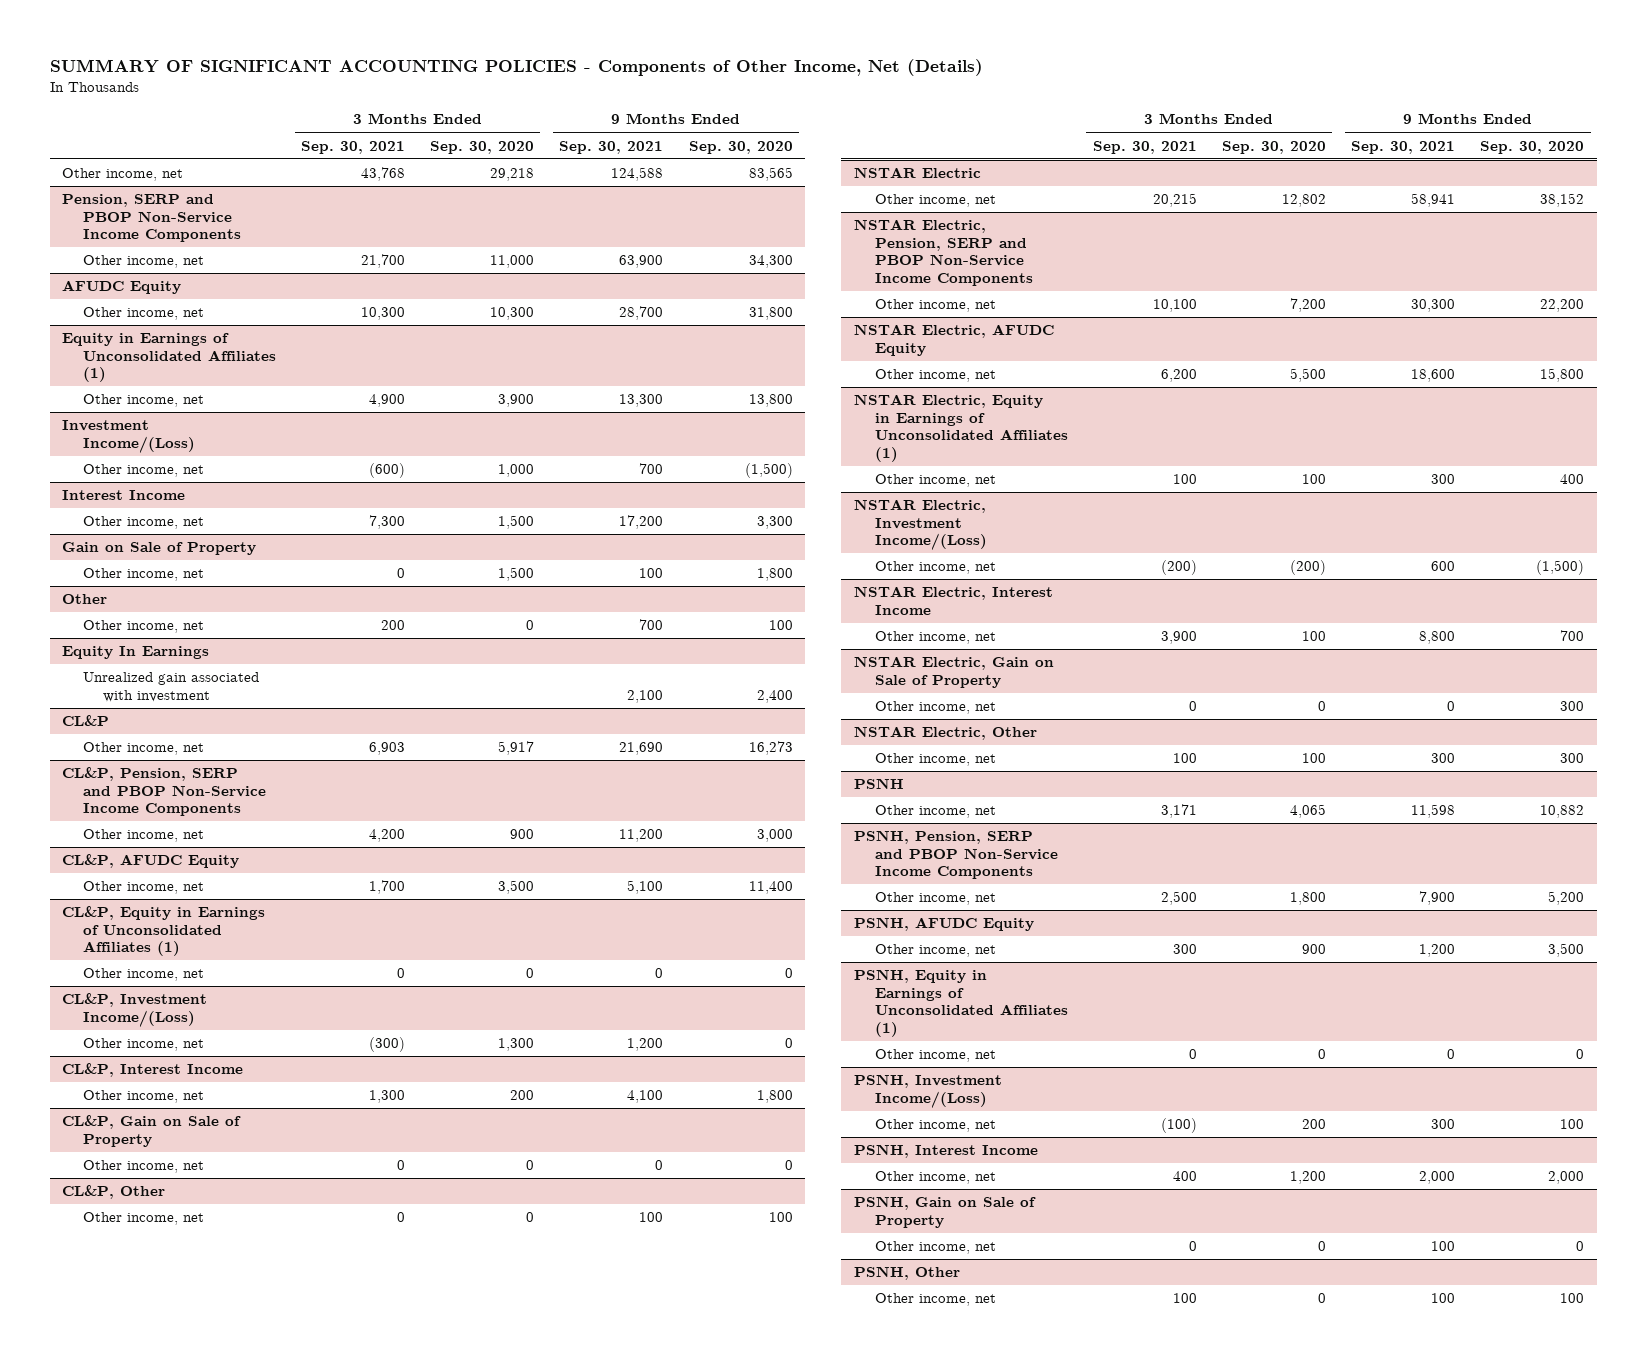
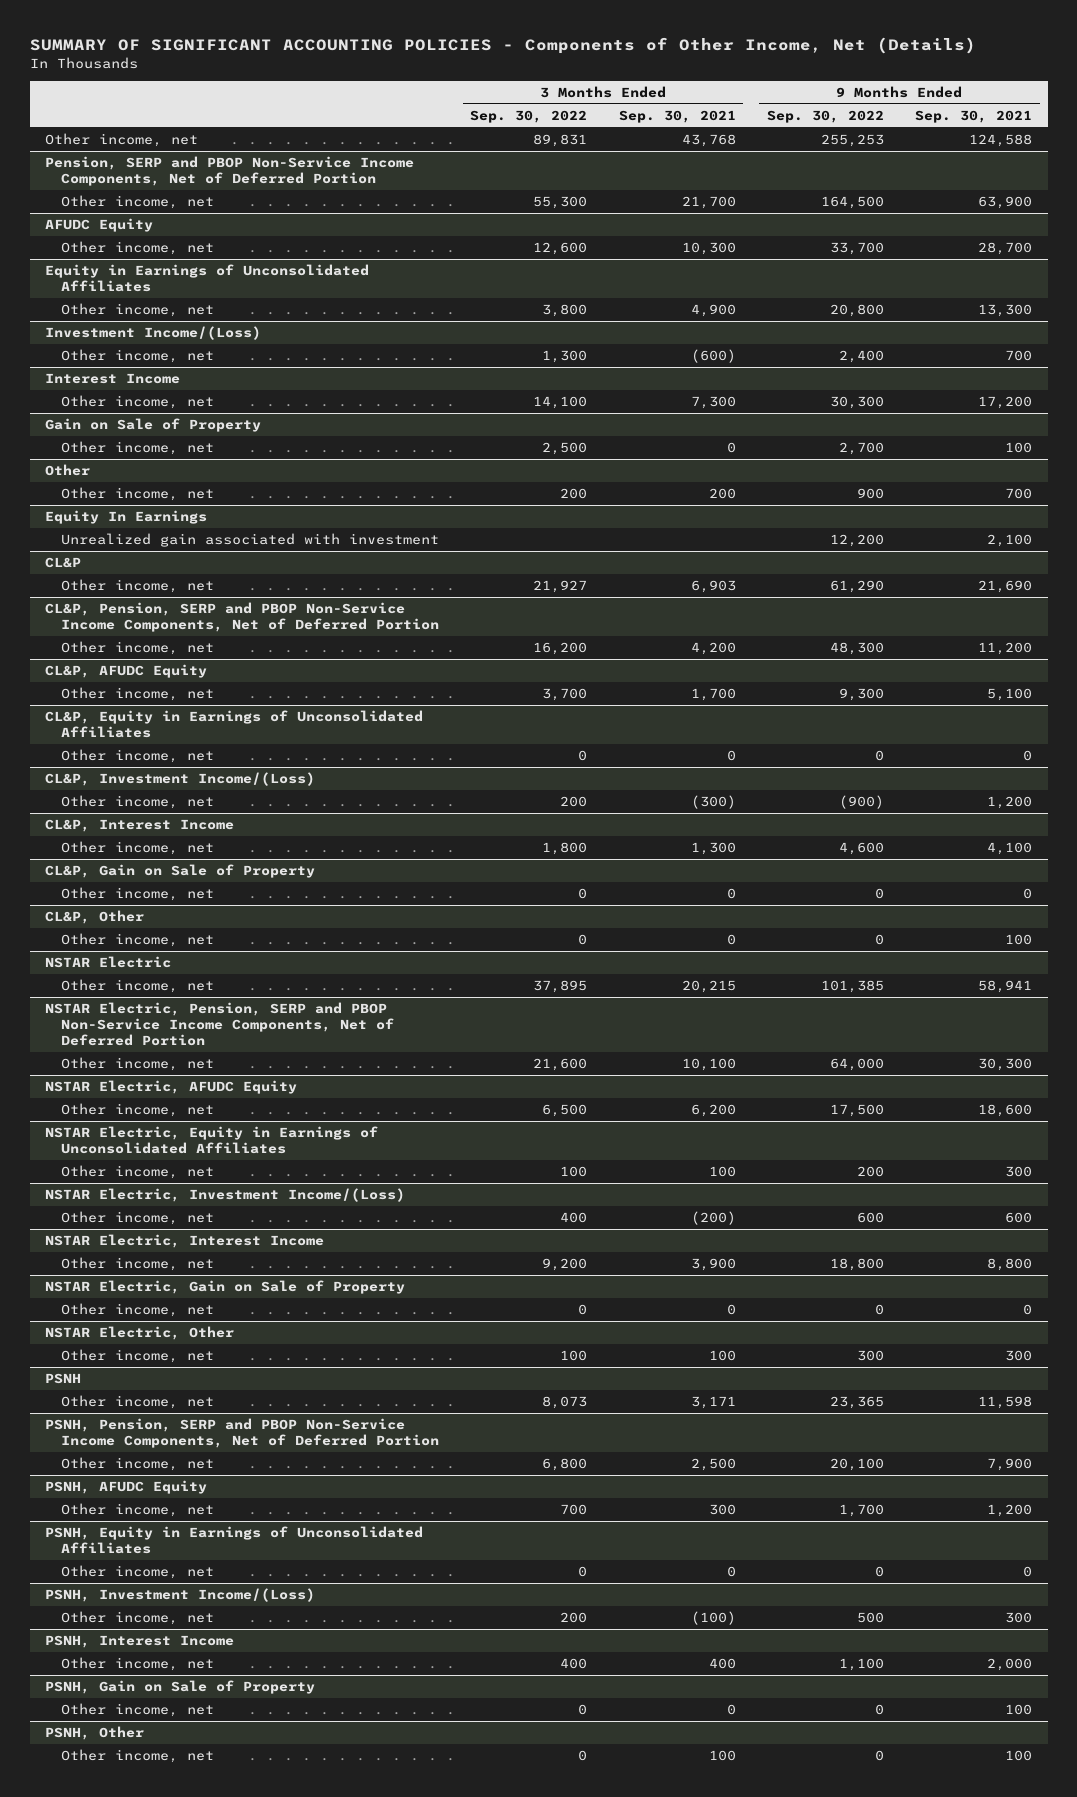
- | 3 Months Ended Sep. 30, 2021 | 3 Months Ended Sep. 30, 2020 | 9 Months Ended Sep. 30, 2021 | 9 Months Ended Sep. 30, 2020
+ | 3 Months Ended Sep. 30, 2022 | 3 Months Ended Sep. 30, 2021 | 9 Months Ended Sep. 30, 2022 | 9 Months Ended Sep. 30, 2021
- Pension, SERP and PBOP Non-Service Income Components
+ Pension, SERP and PBOP Non-Service Income Components, Net of Deferred Portion
- Equity in Earnings of Unconsolidated Affiliates (1)
+ Equity in Earnings of Unconsolidated Affiliates
- CL&P, Pension, SERP and PBOP Non-Service Income Components
+ CL&P, Pension, SERP and PBOP Non-Service Income Components, Net of Deferred Portion
- CL&P, Equity in Earnings of Unconsolidated Affiliates (1)
+ CL&P, Equity in Earnings of Unconsolidated Affiliates
- NSTAR Electric, Pension, SERP and PBOP Non-Service Income Components
+ NSTAR Electric, Pension, SERP and PBOP Non-Service Income Components, Net of Deferred Portion
- NSTAR Electric, Equity in Earnings of Unconsolidated Affiliates (1)
+ NSTAR Electric, Equity in Earnings of Unconsolidated Affiliates
- PSNH, Pension, SERP and PBOP Non-Service Income Components
+ PSNH, Pension, SERP and PBOP Non-Service Income Components, Net of Deferred Portion
- PSNH, Equity in Earnings of Unconsolidated Affiliates (1)
+ PSNH, Equity in Earnings of Unconsolidated Affiliates

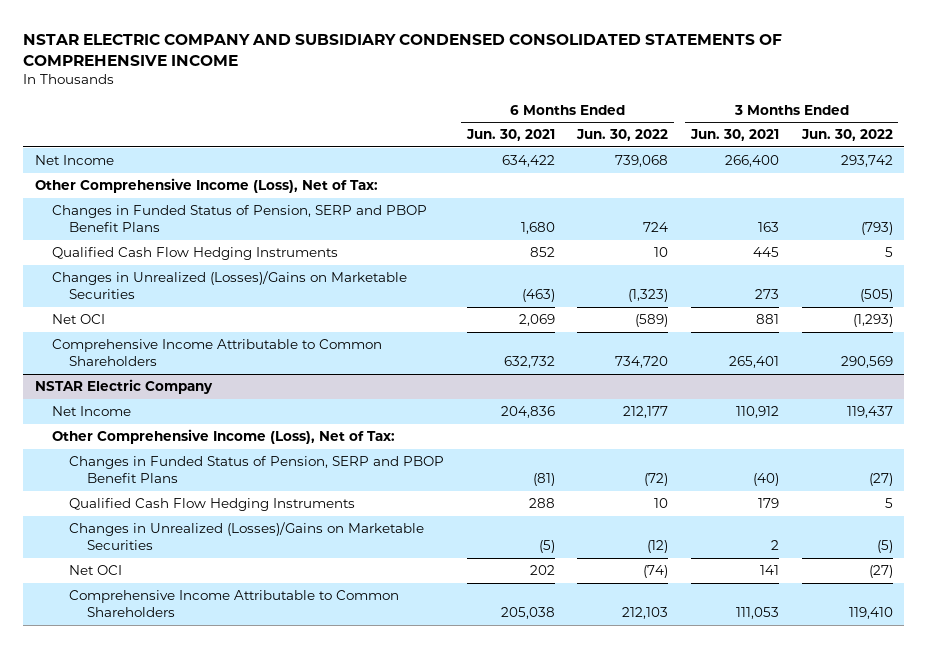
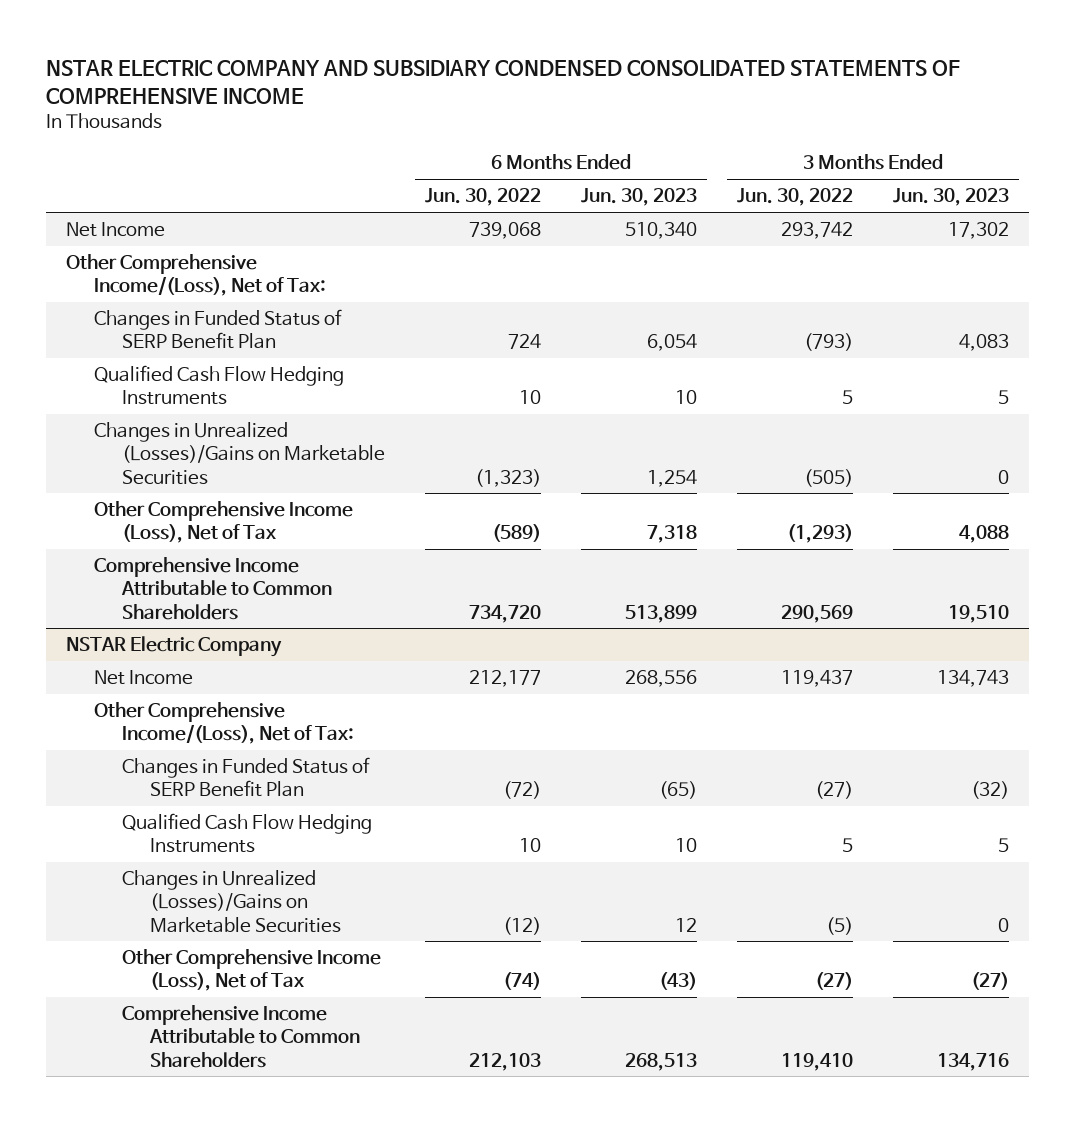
- | 6 Months Ended Jun. 30, 2021 | 6 Months Ended Jun. 30, 2022 | 3 Months Ended Jun. 30, 2021 | 3 Months Ended Jun. 30, 2022
+ | 6 Months Ended Jun. 30, 2022 | 6 Months Ended Jun. 30, 2023 | 3 Months Ended Jun. 30, 2022 | 3 Months Ended Jun. 30, 2023
- Other Comprehensive Income (Loss), Net of Tax:
- Changes in Funded Status of Pension, SERP and PBOP Benefit Plans | 1,680 | 724 | 163 | (793)
+ Other Comprehensive Income/(Loss), Net of Tax:
+ Changes in Funded Status of SERP Benefit Plan | 724 | 6,054 | (793) | 4,083
- Net OCI | 2,069 | (589) | 881 | (1,293)
+ Other Comprehensive Income (Loss), Net of Tax | (589) | 7,318 | (1,293) | 4,088
@ NSTAR Electric Company
- Other Comprehensive Income (Loss), Net of Tax:
- Changes in Funded Status of Pension, SERP and PBOP Benefit Plans | (81) | (72) | (40) | (27)
+ Other Comprehensive Income/(Loss), Net of Tax:
+ Changes in Funded Status of SERP Benefit Plan | (72) | (65) | (27) | (32)
- Net OCI | 202 | (74) | 141 | (27)
+ Other Comprehensive Income (Loss), Net of Tax | (74) | (43) | (27) | (27)

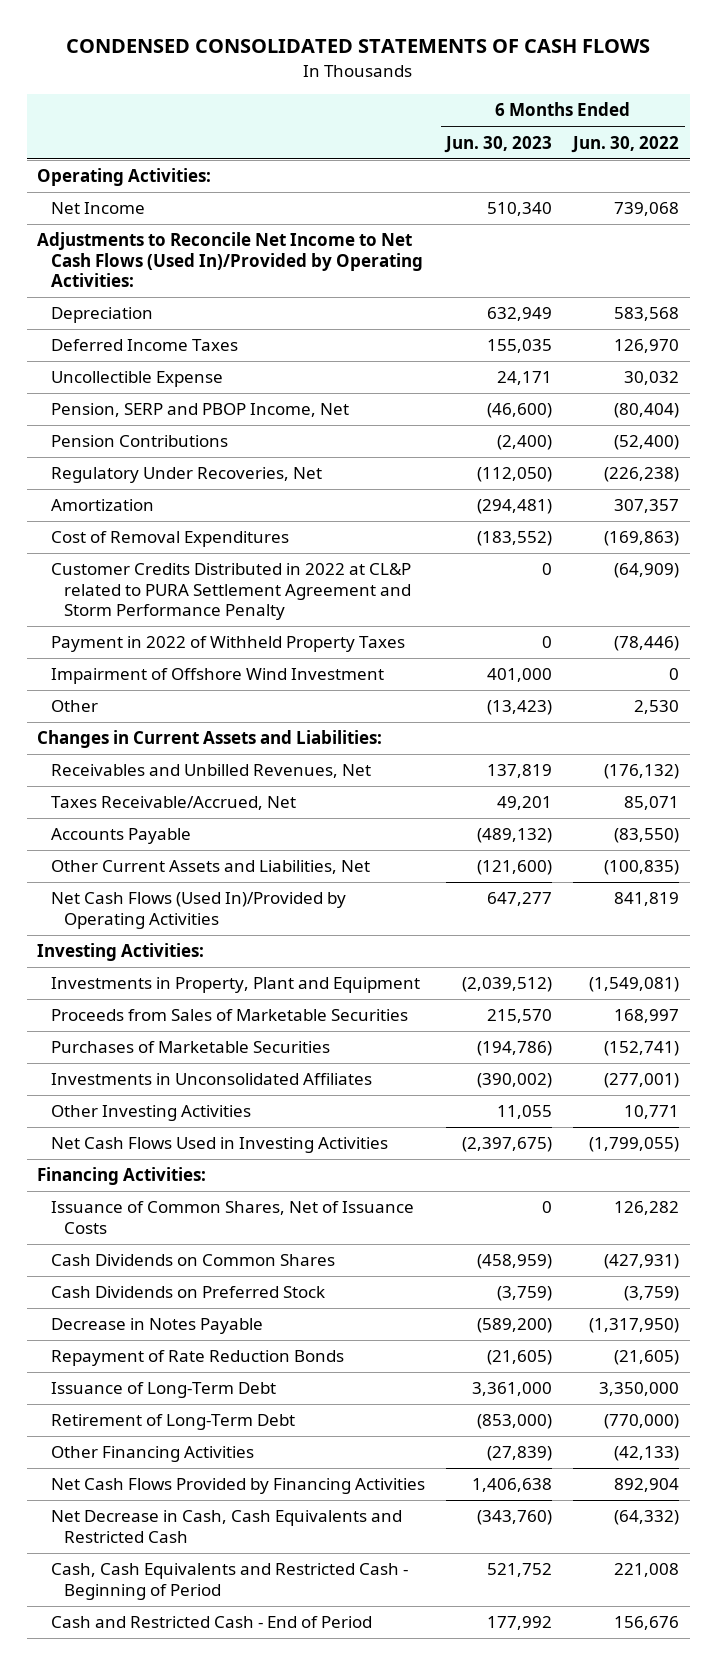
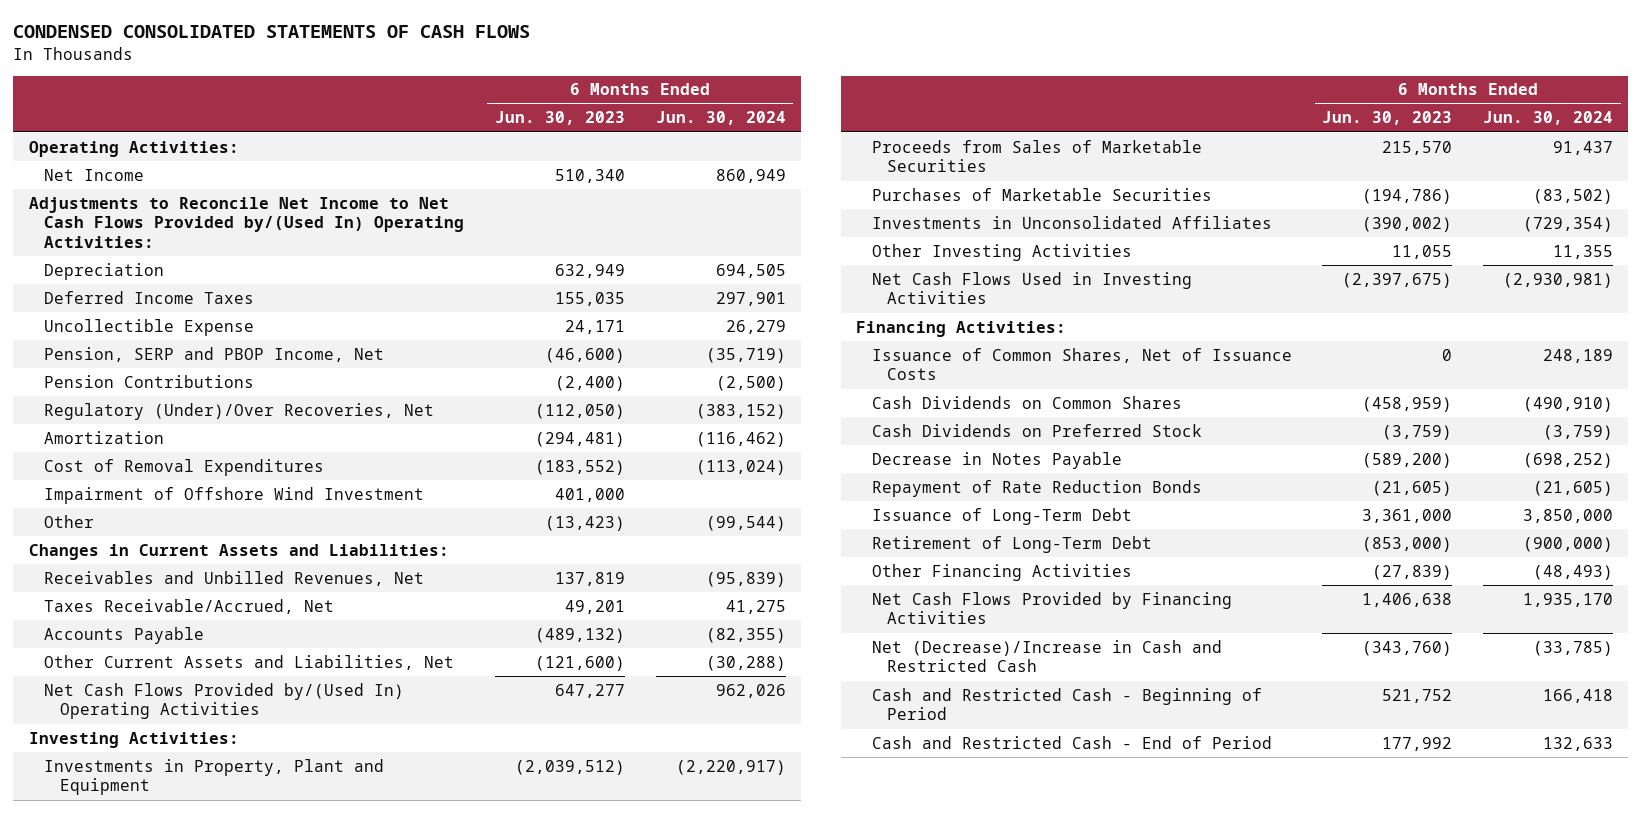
- | 6 Months Ended Jun. 30, 2023 | 6 Months Ended Jun. 30, 2022
+ | 6 Months Ended Jun. 30, 2023 | 6 Months Ended Jun. 30, 2024
- Adjustments to Reconcile Net Income to Net Cash Flows (Used In)/Provided by Operating Activities:
+ Adjustments to Reconcile Net Income to Net Cash Flows Provided by/(Used In) Operating Activities:
- Regulatory Under Recoveries, Net | (112,050) | (226,238)
+ Regulatory (Under)/Over Recoveries, Net | (112,050) | (383,152)
- Customer Credits Distributed in 2022 at CL&P related to PURA Settlement Agreement and Storm Performance Penalty | 0 | (64,909)
- Payment in 2022 of Withheld Property Taxes | 0 | (78,446)
- Net Cash Flows (Used In)/Provided by Operating Activities | 647,277 | 841,819
+ Net Cash Flows Provided by/(Used In) Operating Activities | 647,277 | 962,026
- Net Decrease in Cash, Cash Equivalents and Restricted Cash | (343,760) | (64,332)
- Cash, Cash Equivalents and Restricted Cash - Beginning of Period | 521,752 | 221,008
+ Net (Decrease)/Increase in Cash and Restricted Cash | (343,760) | (33,785)
+ Cash and Restricted Cash - Beginning of Period | 521,752 | 166,418

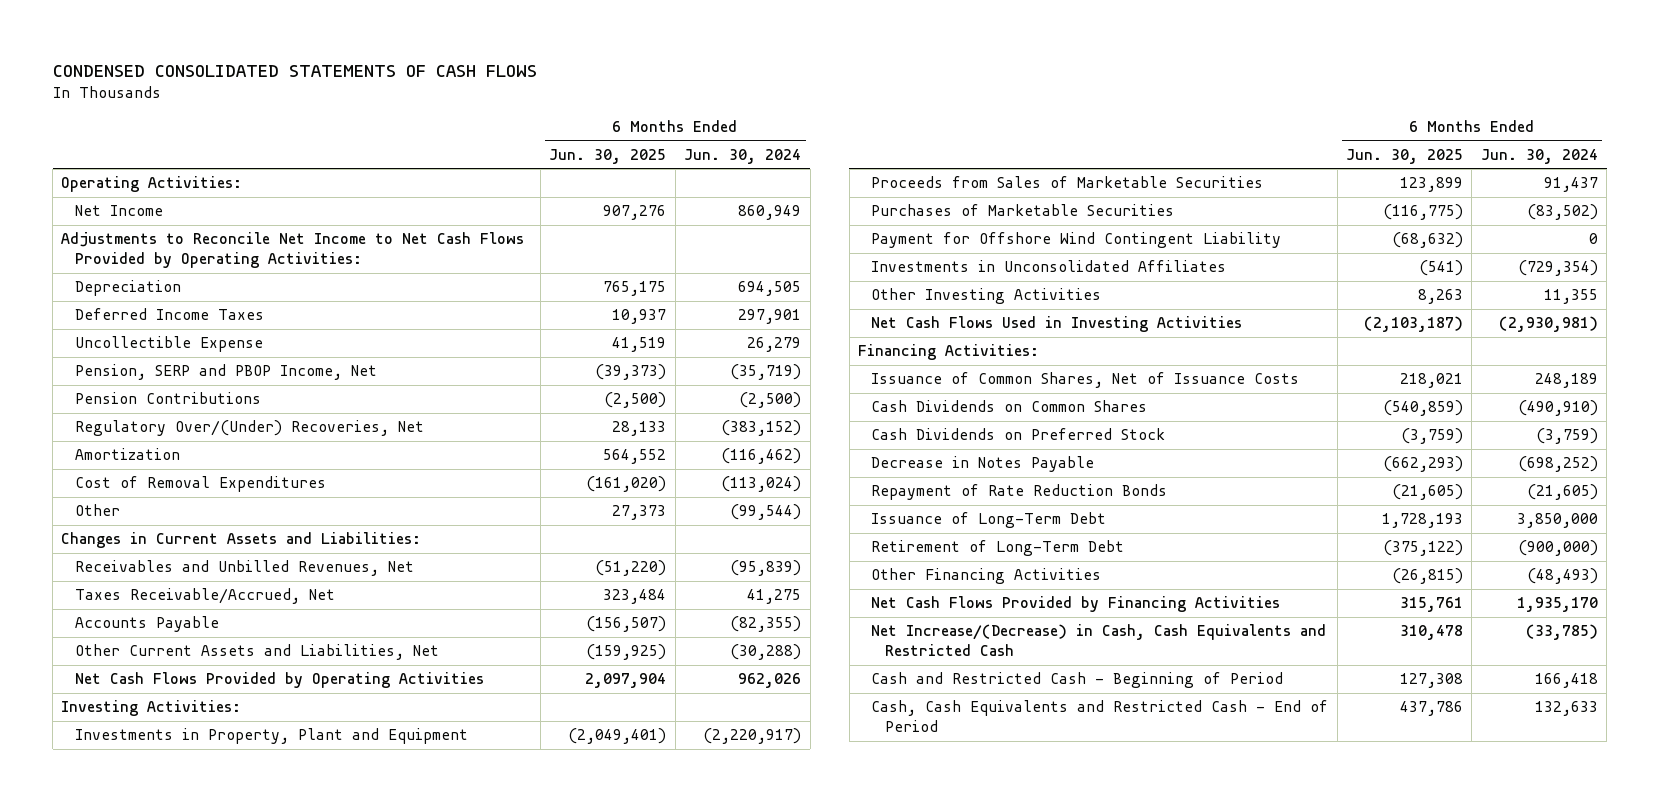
- | 6 Months Ended Jun. 30, 2023 | 6 Months Ended Jun. 30, 2024
+ | 6 Months Ended Jun. 30, 2025 | 6 Months Ended Jun. 30, 2024
- Adjustments to Reconcile Net Income to Net Cash Flows Provided by/(Used In) Operating Activities:
+ Adjustments to Reconcile Net Income to Net Cash Flows Provided by Operating Activities:
- Regulatory (Under)/Over Recoveries, Net | (112,050) | (383,152)
+ Regulatory Over/(Under) Recoveries, Net | 28,133 | (383,152)
- Impairment of Offshore Wind Investment | 401,000 |
- Net Cash Flows Provided by/(Used In) Operating Activities | 647,277 | 962,026
+ Net Cash Flows Provided by Operating Activities | 2,097,904 | 962,026
+ Payment for Offshore Wind Contingent Liability | (68,632) | 0
- Net (Decrease)/Increase in Cash and Restricted Cash | (343,760) | (33,785)
+ Net Increase/(Decrease) in Cash, Cash Equivalents and Restricted Cash | 310,478 | (33,785)
- Cash and Restricted Cash - End of Period | 177,992 | 132,633
+ Cash, Cash Equivalents and Restricted Cash - End of Period | 437,786 | 132,633

